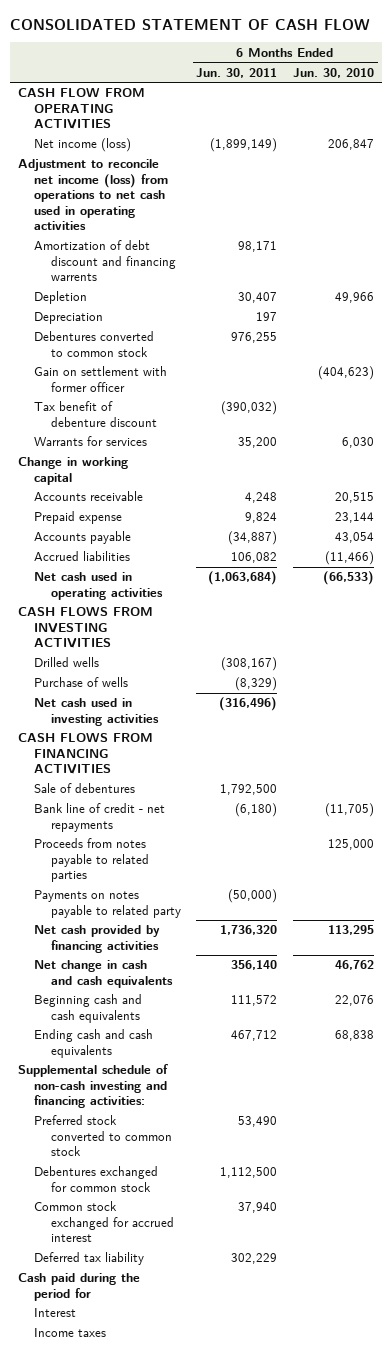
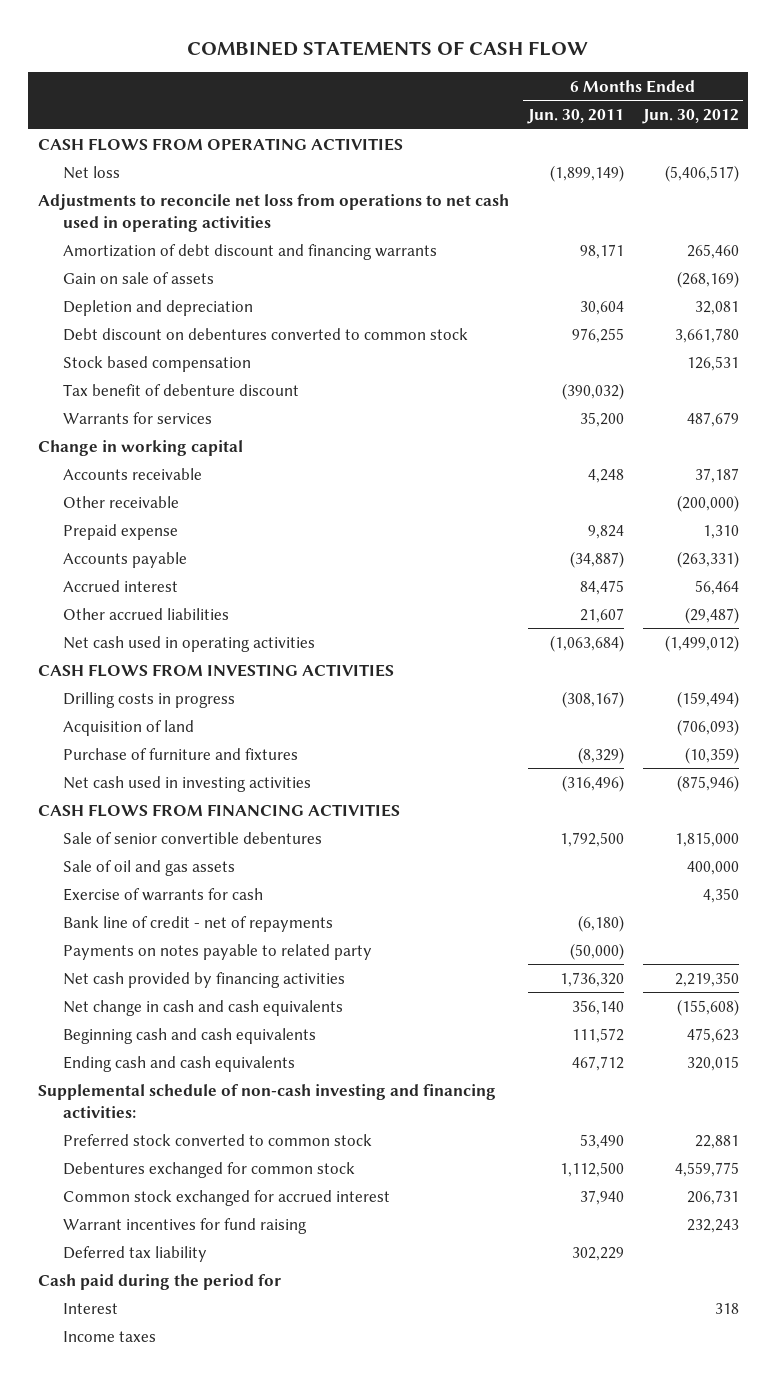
- CONSOLIDATED STATEMENT OF CASH FLOW
+ COMBINED STATEMENTS OF CASH FLOW
- | 6 Months Ended Jun. 30, 2011 | 6 Months Ended Jun. 30, 2010
+ | 6 Months Ended Jun. 30, 2011 | 6 Months Ended Jun. 30, 2012
- CASH FLOW FROM OPERATING ACTIVITIES
- Net income (loss) | (1,899,149) | 206,847
- Adjustment to reconcile net income (loss) from operations to net cash used in operating activities
- Amortization of debt discount and financing warrents | 98,171 |
- Depletion | 30,407 | 49,966
- Depreciation | 197 |
- Debentures converted to common stock | 976,255 |
- Gain on settlement with former officer | | (404,623)
+ CASH FLOWS FROM OPERATING ACTIVITIES
+ Net loss | (1,899,149) | (5,406,517)
+ Adjustments to reconcile net loss from operations to net cash used in operating activities
+ Amortization of debt discount and financing warrants | 98,171 | 265,460
+ Gain on sale of assets | | (268,169)
+ Depletion and depreciation | 30,604 | 32,081
+ Debt discount on debentures converted to common stock | 976,255 | 3,661,780
+ Stock based compensation | | 126,531
+ Other receivable | | (200,000)
- Accrued liabilities | 106,082 | (11,466)
+ Accrued interest | 84,475 | 56,464
+ Other accrued liabilities | 21,607 | (29,487)
- Drilled wells | (308,167) |
- Purchase of wells | (8,329) |
+ Drilling costs in progress | (308,167) | (159,494)
+ Acquisition of land | | (706,093)
+ Purchase of furniture and fixtures | (8,329) | (10,359)
- Sale of debentures | 1,792,500 |
- Bank line of credit - net repayments | (6,180) | (11,705)
- Proceeds from notes payable to related parties | | 125,000
+ Sale of senior convertible debentures | 1,792,500 | 1,815,000
+ Sale of oil and gas assets | | 400,000
+ Exercise of warrants for cash | | 4,350
+ Bank line of credit - net of repayments | (6,180) |
+ Warrant incentives for fund raising | | 232,243

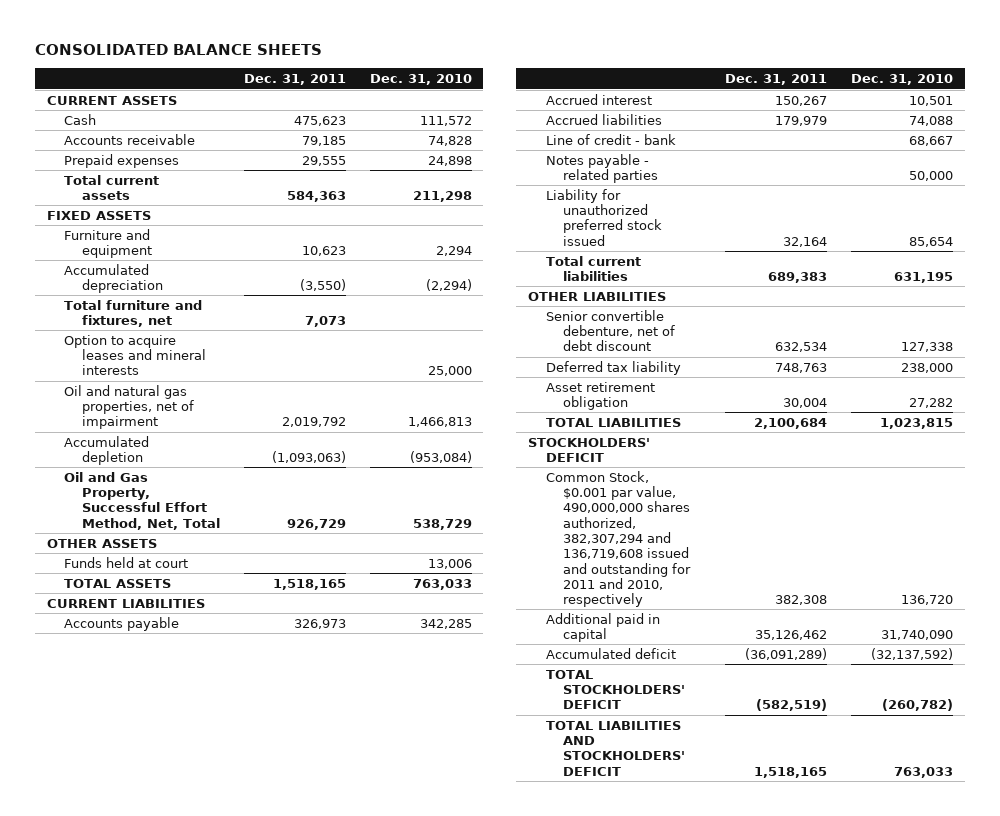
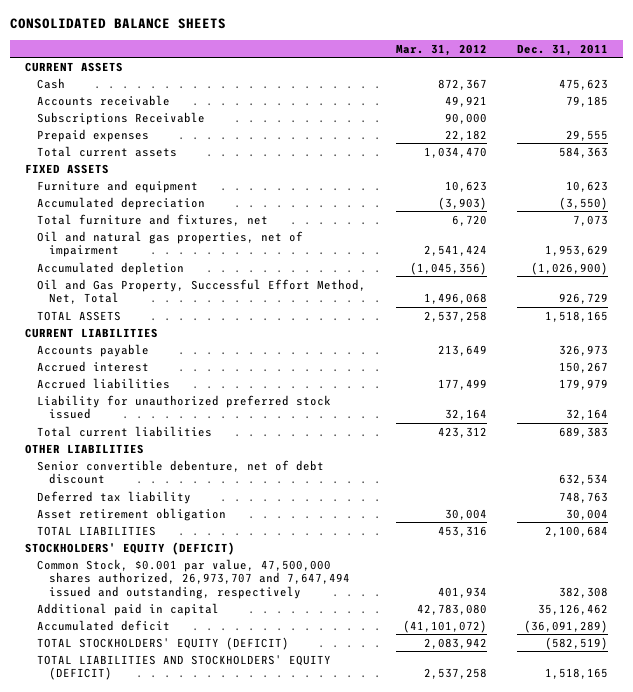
- | Dec. 31, 2011 | Dec. 31, 2010
+ | Mar. 31, 2012 | Dec. 31, 2011
+ Subscriptions Receivable | 90,000 |
- Option to acquire leases and mineral interests | | 25,000
- Oil and natural gas properties, net of impairment | 2,019,792 | 1,466,813
- Accumulated depletion | (1,093,063) | (953,084)
+ Oil and natural gas properties, net of impairment | 2,541,424 | 1,953,629
+ Accumulated depletion | (1,045,356) | (1,026,900)
- OTHER ASSETS
- Funds held at court | | 13,006
- Line of credit - bank | | 68,667
- Notes payable - related parties | | 50,000
- STOCKHOLDERS' DEFICIT
- Common Stock, $0.001 par value, 490,000,000 shares authorized, 382,307,294 and 136,719,608 issued and outstanding for 2011 and 2010, respectively | 382,308 | 136,720
+ STOCKHOLDERS' EQUITY (DEFICIT)
+ Common Stock, $0.001 par value, 47,500,000 shares authorized, 26,973,707 and 7,647,494 issued and outstanding, respectively | 401,934 | 382,308
- TOTAL STOCKHOLDERS' DEFICIT | (582,519) | (260,782)
- TOTAL LIABILITIES AND STOCKHOLDERS' DEFICIT | 1,518,165 | 763,033
+ TOTAL STOCKHOLDERS' EQUITY (DEFICIT) | 2,083,942 | (582,519)
+ TOTAL LIABILITIES AND STOCKHOLDERS' EQUITY (DEFICIT) | 2,537,258 | 1,518,165

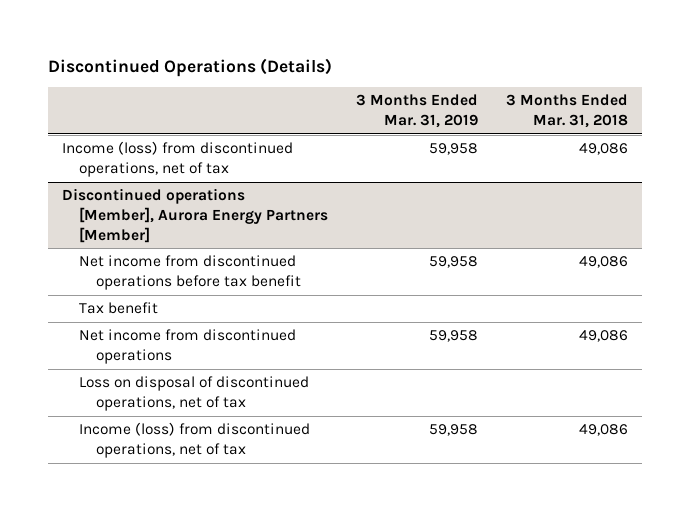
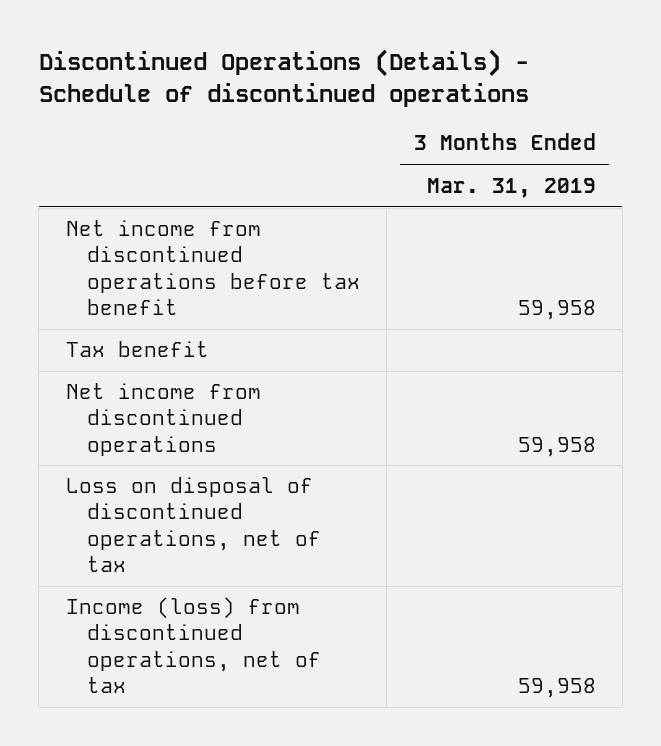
- Discontinued Operations (Details)
+ Discontinued Operations (Details) - Schedule of discontinued operations
- | 3 Months Ended Mar. 31, 2019 | 3 Months Ended Mar. 31, 2018
+ | 3 Months Ended Mar. 31, 2019
- Income (loss) from discontinued operations, net of tax | 59,958 | 49,086
- Discontinued operations [Member], Aurora Energy Partners [Member]

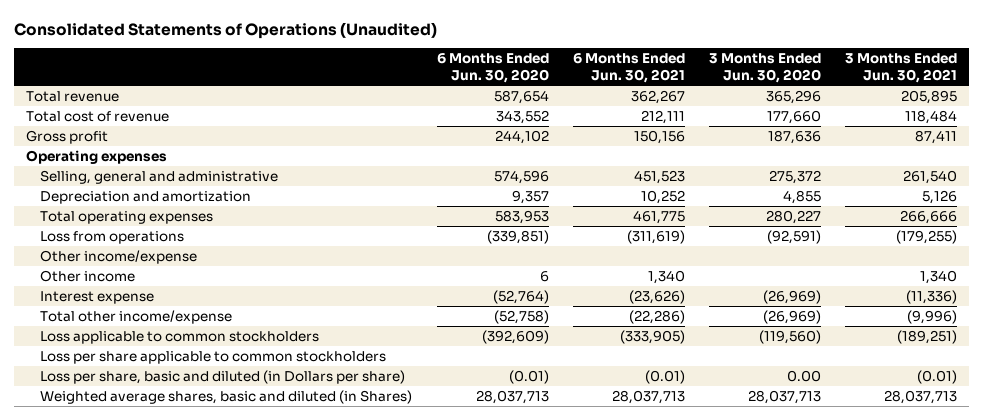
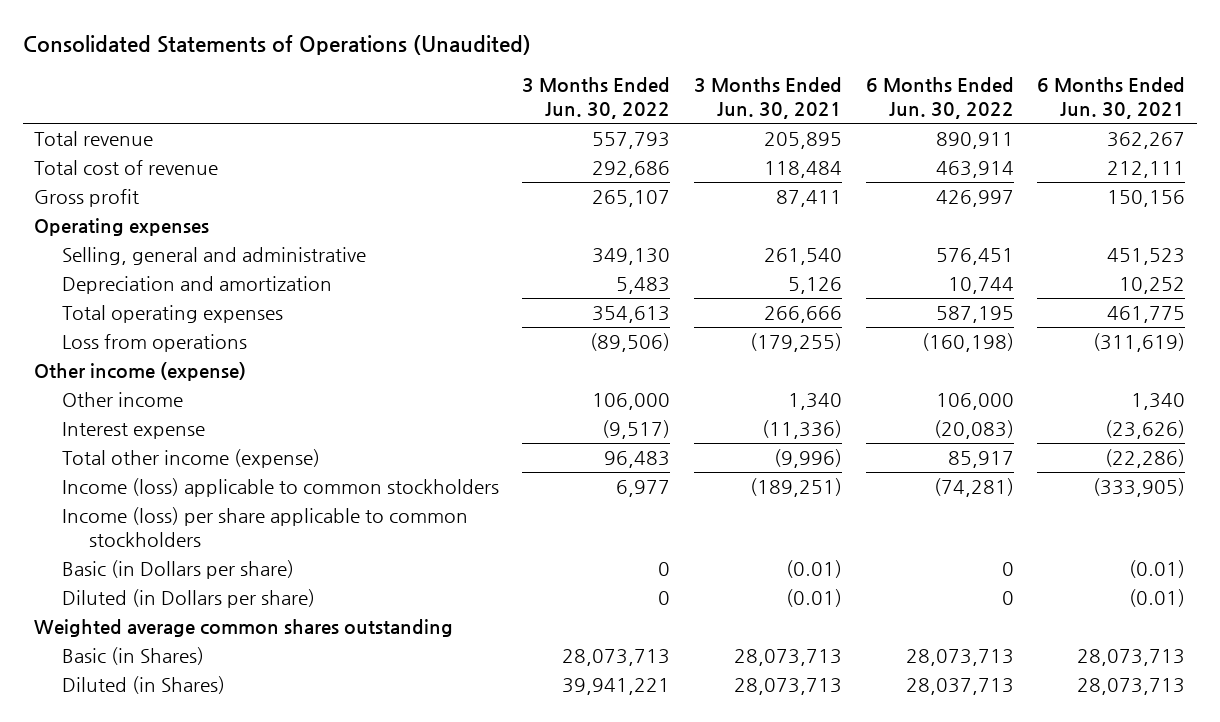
- | 6 Months Ended Jun. 30, 2020 | 6 Months Ended Jun. 30, 2021 | 3 Months Ended Jun. 30, 2020 | 3 Months Ended Jun. 30, 2021
+ | 3 Months Ended Jun. 30, 2022 | 3 Months Ended Jun. 30, 2021 | 6 Months Ended Jun. 30, 2022 | 6 Months Ended Jun. 30, 2021
- Other income/expense
+ Other income (expense)
- Total other income/expense | (52,758) | (22,286) | (26,969) | (9,996)
- Loss applicable to common stockholders | (392,609) | (333,905) | (119,560) | (189,251)
- Loss per share applicable to common stockholders
- Loss per share, basic and diluted (in Dollars per share) | (0.01) | (0.01) | 0.00 | (0.01)
- Weighted average shares, basic and diluted (in Shares) | 28,037,713 | 28,037,713 | 28,037,713 | 28,037,713
+ Total other income (expense) | 96,483 | (9,996) | 85,917 | (22,286)
+ Income (loss) applicable to common stockholders | 6,977 | (189,251) | (74,281) | (333,905)
+ Income (loss) per share applicable to common stockholders
+ Basic (in Dollars per share) | 0 | (0.01) | 0 | (0.01)
+ Diluted (in Dollars per share) | 0 | (0.01) | 0 | (0.01)
+ Weighted average common shares outstanding
+ Basic (in Shares) | 28,073,713 | 28,073,713 | 28,073,713 | 28,073,713
+ Diluted (in Shares) | 39,941,221 | 28,073,713 | 28,037,713 | 28,073,713

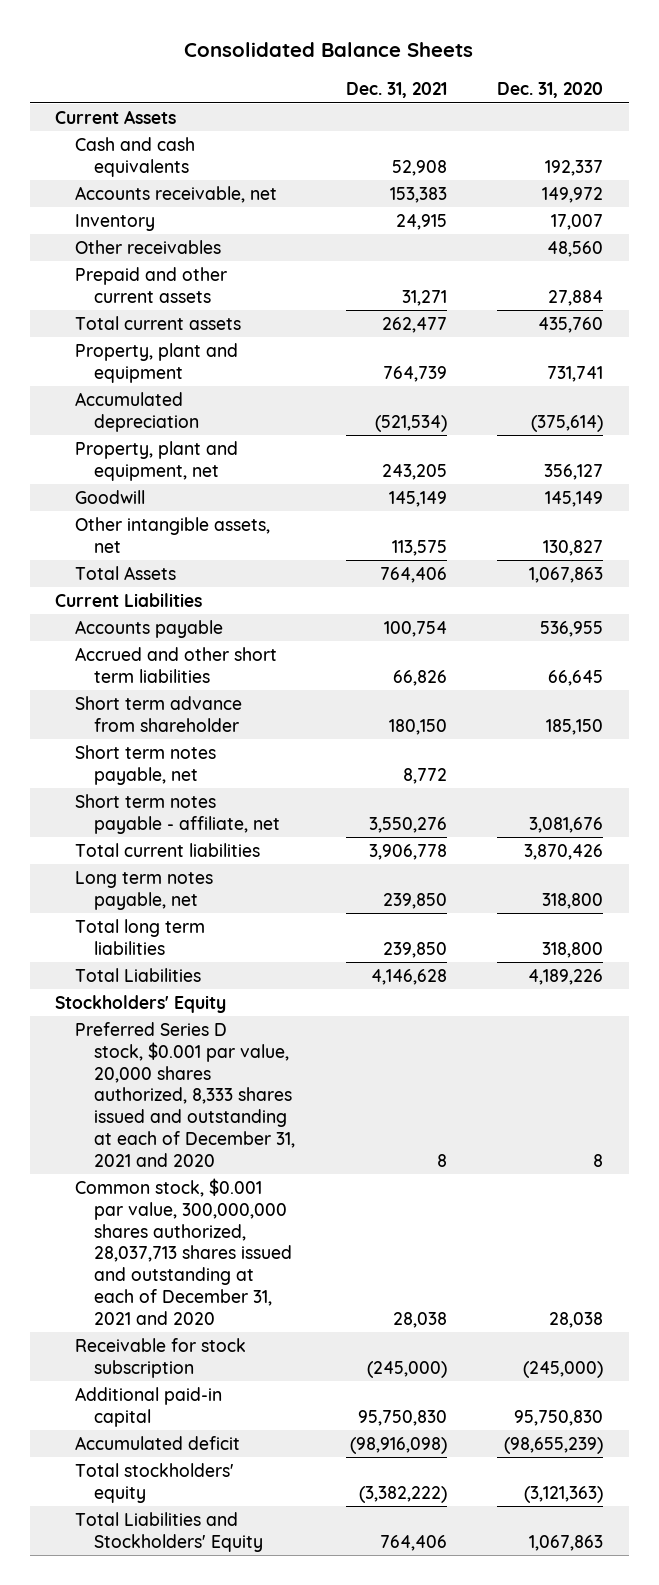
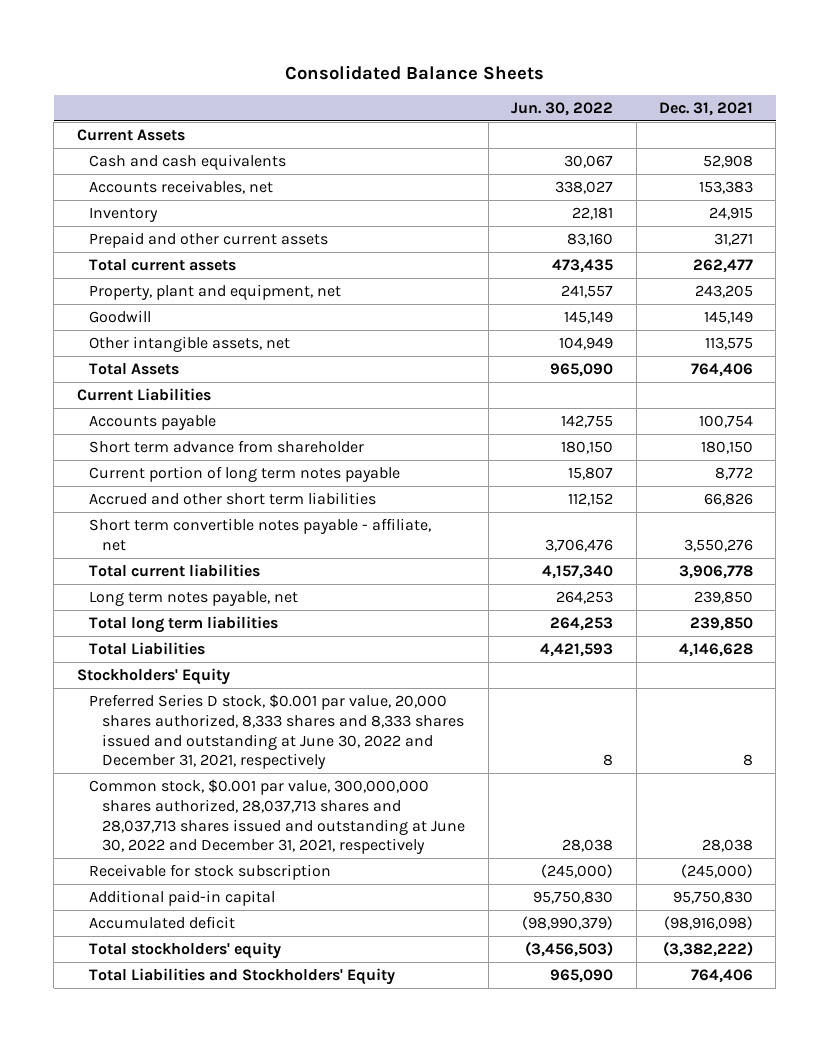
- | Dec. 31, 2021 | Dec. 31, 2020
+ | Jun. 30, 2022 | Dec. 31, 2021
- Accounts receivable, net | 153,383 | 149,972
+ Accounts receivables, net | 338,027 | 153,383
- Other receivables | | 48,560
- Property, plant and equipment | 764,739 | 731,741
- Accumulated depreciation | (521,534) | (375,614)
- Short term notes payable, net | 8,772 |
- Short term notes payable - affiliate, net | 3,550,276 | 3,081,676
+ Current portion of long term notes payable | 15,807 | 8,772
moved down: Accrued and other short term liabilities | 112,152 | 66,826
+ Short term convertible notes payable - affiliate, net | 3,706,476 | 3,550,276
- Preferred Series D stock, $0.001 par value, 20,000 shares authorized, 8,333 shares issued and outstanding at each of December 31, 2021 and 2020 | 8 | 8
- Common stock, $0.001 par value, 300,000,000 shares authorized, 28,037,713 shares issued and outstanding at each of December 31, 2021 and 2020 | 28,038 | 28,038
+ Preferred Series D stock, $0.001 par value, 20,000 shares authorized, 8,333 shares and 8,333 shares issued and outstanding at June 30, 2022 and December 31, 2021, respectively | 8 | 8
+ Common stock, $0.001 par value, 300,000,000 shares authorized, 28,037,713 shares and 28,037,713 shares issued and outstanding at June 30, 2022 and December 31, 2021, respectively | 28,038 | 28,038

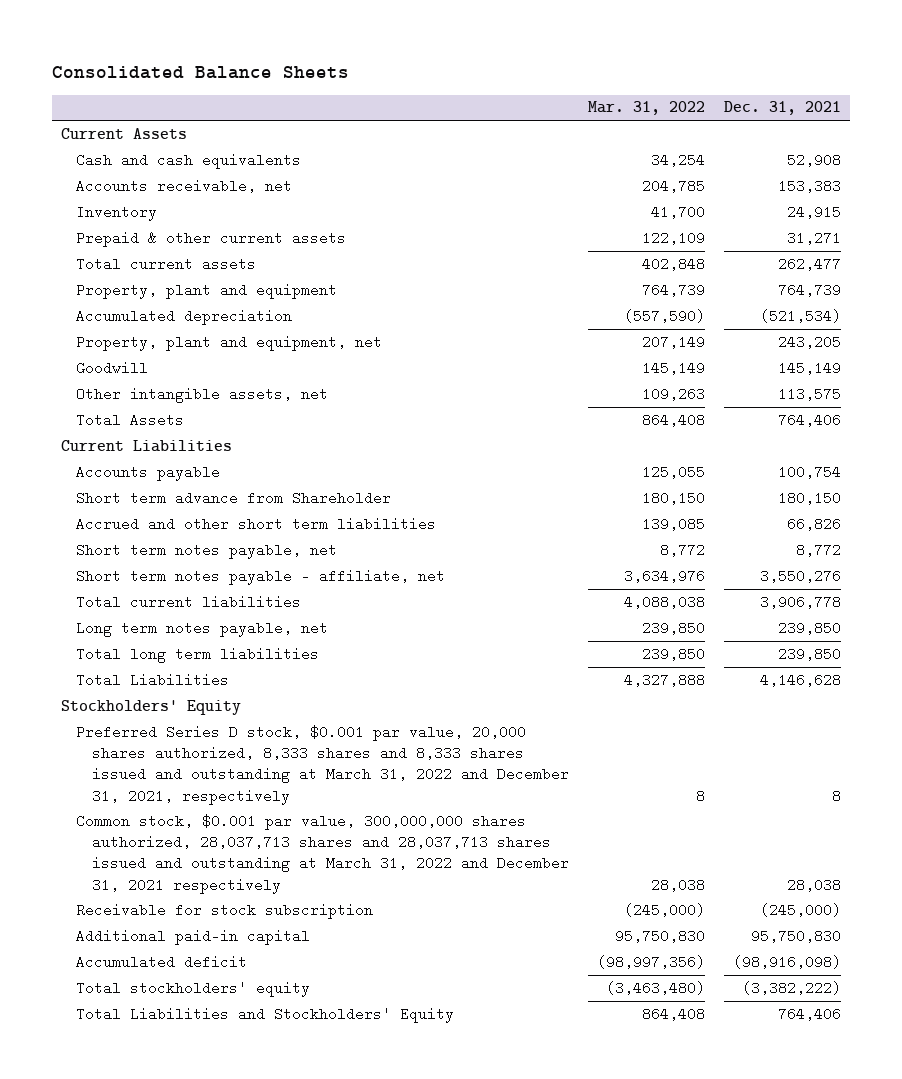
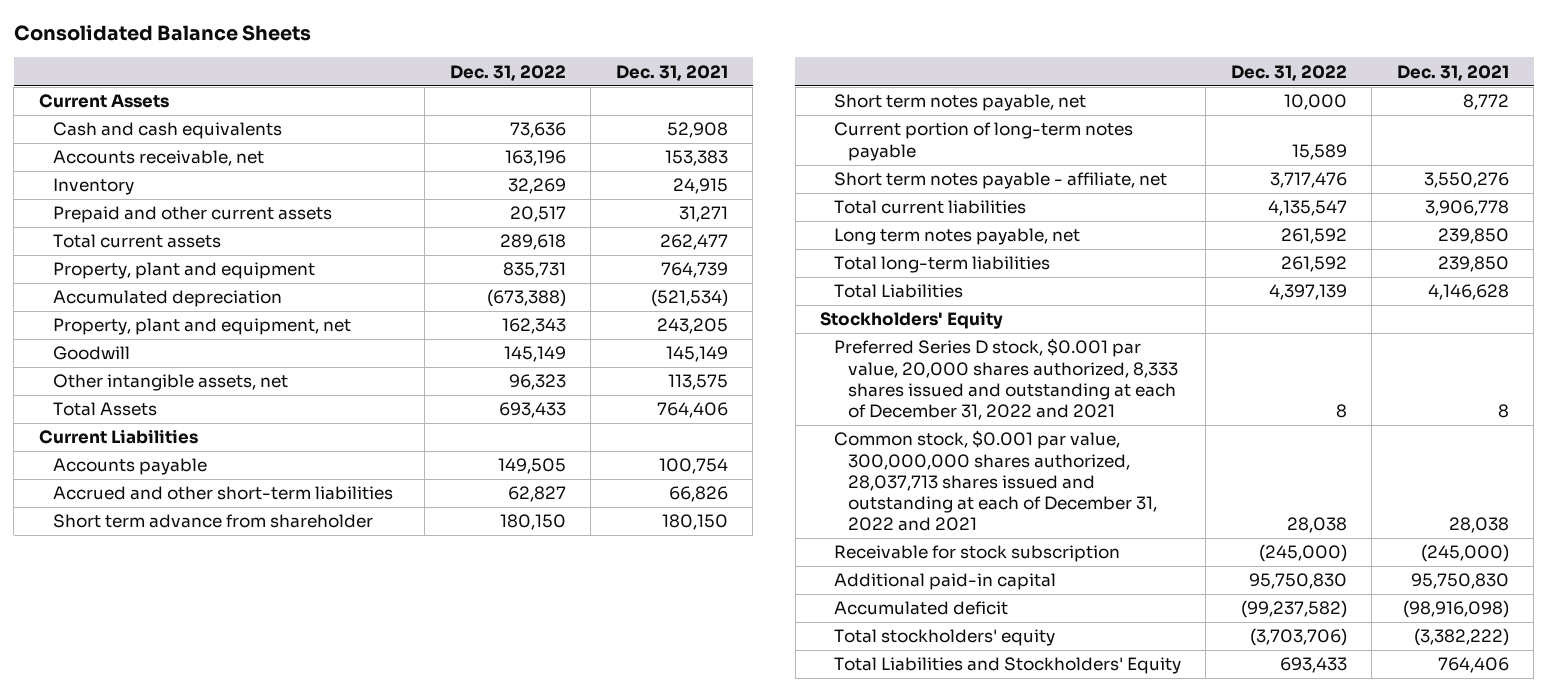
- | Mar. 31, 2022 | Dec. 31, 2021
+ | Dec. 31, 2022 | Dec. 31, 2021
- Prepaid & other current assets | 122,109 | 31,271
+ Prepaid and other current assets | 20,517 | 31,271
- Short term advance from Shareholder | 180,150 | 180,150
- Accrued and other short term liabilities | 139,085 | 66,826
+ Accrued and other short-term liabilities | 62,827 | 66,826
+ Short term advance from shareholder | 180,150 | 180,150
+ Current portion of long-term notes payable | 15,589 |
- Total long term liabilities | 239,850 | 239,850
+ Total long-term liabilities | 261,592 | 239,850
- Preferred Series D stock, $0.001 par value, 20,000 shares authorized, 8,333 shares and 8,333 shares issued and outstanding at March 31, 2022 and December 31, 2021, respectively | 8 | 8
- Common stock, $0.001 par value, 300,000,000 shares authorized, 28,037,713 shares and 28,037,713 shares issued and outstanding at March 31, 2022 and December 31, 2021 respectively | 28,038 | 28,038
+ Preferred Series D stock, $0.001 par value, 20,000 shares authorized, 8,333 shares issued and outstanding at each of December 31, 2022 and 2021 | 8 | 8
+ Common stock, $0.001 par value, 300,000,000 shares authorized, 28,037,713 shares issued and outstanding at each of December 31, 2022 and 2021 | 28,038 | 28,038

